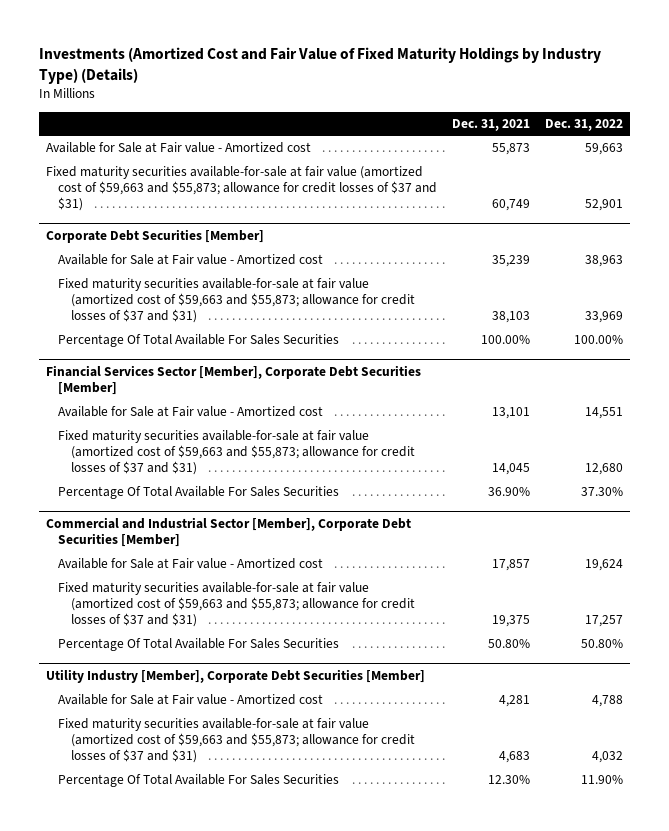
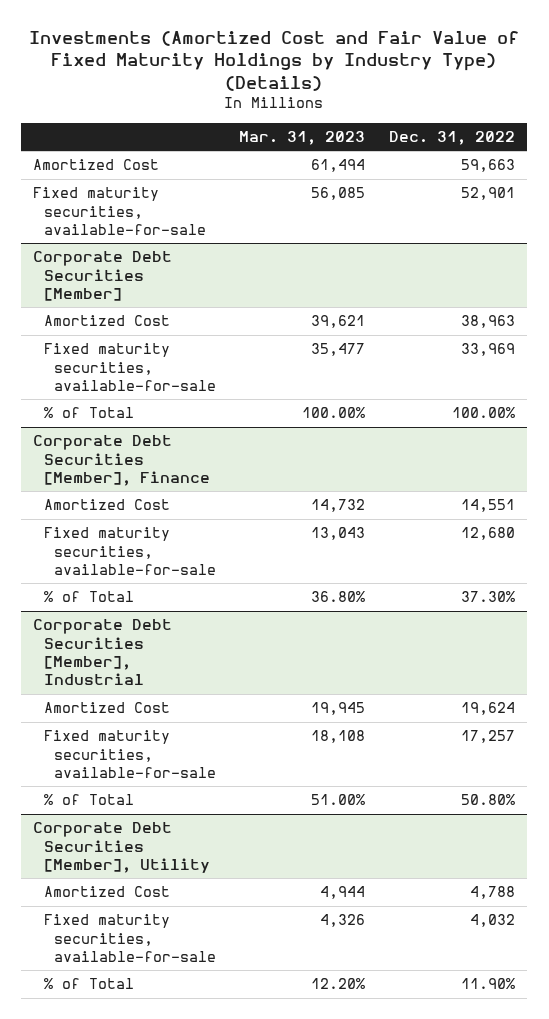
- | Dec. 31, 2021 | Dec. 31, 2022
+ | Mar. 31, 2023 | Dec. 31, 2022
- Available for Sale at Fair value - Amortized cost | 55,873 | 59,663
- Fixed maturity securities available-for-sale at fair value (amortized cost of $59,663 and $55,873; allowance for credit losses of $37 and $31) | 60,749 | 52,901
+ Amortized Cost | 61,494 | 59,663
+ Fixed maturity securities, available-for-sale | 56,085 | 52,901
@ Corporate Debt Securities [Member]
- Available for Sale at Fair value - Amortized cost | 35,239 | 38,963
- Fixed maturity securities available-for-sale at fair value (amortized cost of $59,663 and $55,873; allowance for credit losses of $37 and $31) | 38,103 | 33,969
- Percentage Of Total Available For Sales Securities | 100.00% | 100.00%
- Financial Services Sector [Member], Corporate Debt Securities [Member]
- Available for Sale at Fair value - Amortized cost | 13,101 | 14,551
- Fixed maturity securities available-for-sale at fair value (amortized cost of $59,663 and $55,873; allowance for credit losses of $37 and $31) | 14,045 | 12,680
- Percentage Of Total Available For Sales Securities | 36.90% | 37.30%
- Commercial and Industrial Sector [Member], Corporate Debt Securities [Member]
- Available for Sale at Fair value - Amortized cost | 17,857 | 19,624
- Fixed maturity securities available-for-sale at fair value (amortized cost of $59,663 and $55,873; allowance for credit losses of $37 and $31) | 19,375 | 17,257
- Percentage Of Total Available For Sales Securities | 50.80% | 50.80%
- Utility Industry [Member], Corporate Debt Securities [Member]
- Available for Sale at Fair value - Amortized cost | 4,281 | 4,788
- Fixed maturity securities available-for-sale at fair value (amortized cost of $59,663 and $55,873; allowance for credit losses of $37 and $31) | 4,683 | 4,032
- Percentage Of Total Available For Sales Securities | 12.30% | 11.90%
@ Corporate Debt Securities [Member]
+ Amortized Cost | 39,621 | 38,963
+ Fixed maturity securities, available-for-sale | 35,477 | 33,969
+ % of Total | 100.00% | 100.00%
+ Corporate Debt Securities [Member], Finance
+ Amortized Cost | 14,732 | 14,551
+ Fixed maturity securities, available-for-sale | 13,043 | 12,680
+ % of Total | 36.80% | 37.30%
+ Corporate Debt Securities [Member], Industrial
+ Amortized Cost | 19,945 | 19,624
+ Fixed maturity securities, available-for-sale | 18,108 | 17,257
+ % of Total | 51.00% | 50.80%
+ Corporate Debt Securities [Member], Utility
+ Amortized Cost | 4,944 | 4,788
+ Fixed maturity securities, available-for-sale | 4,326 | 4,032
+ % of Total | 12.20% | 11.90%

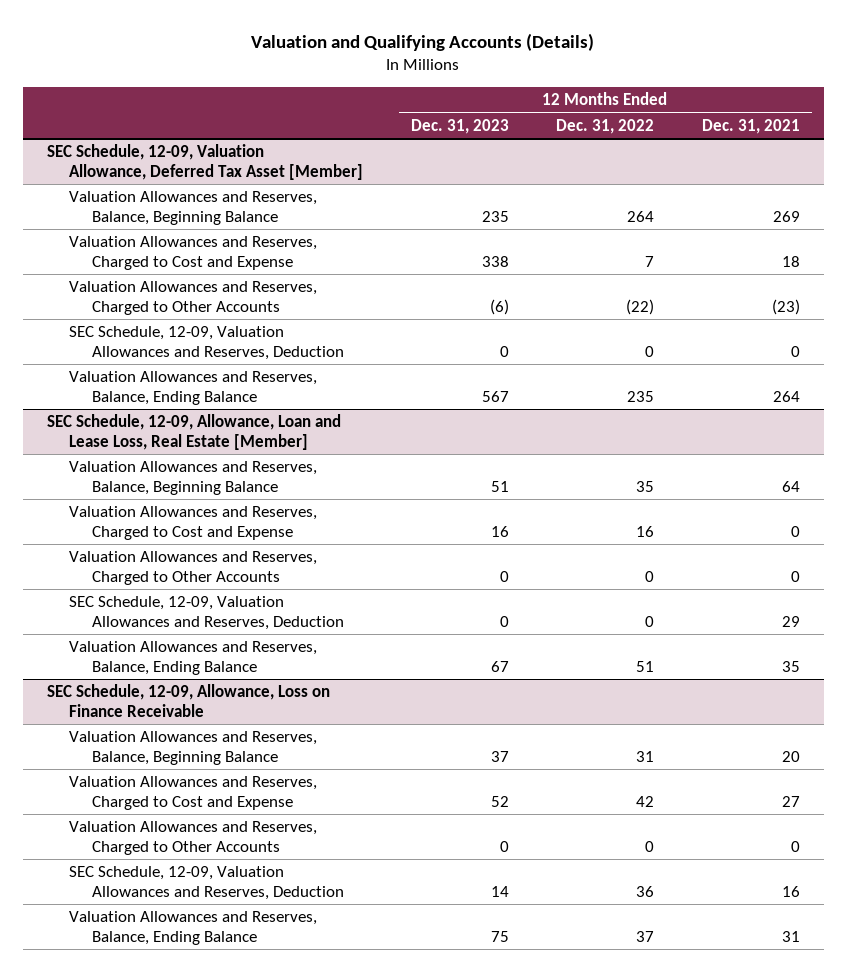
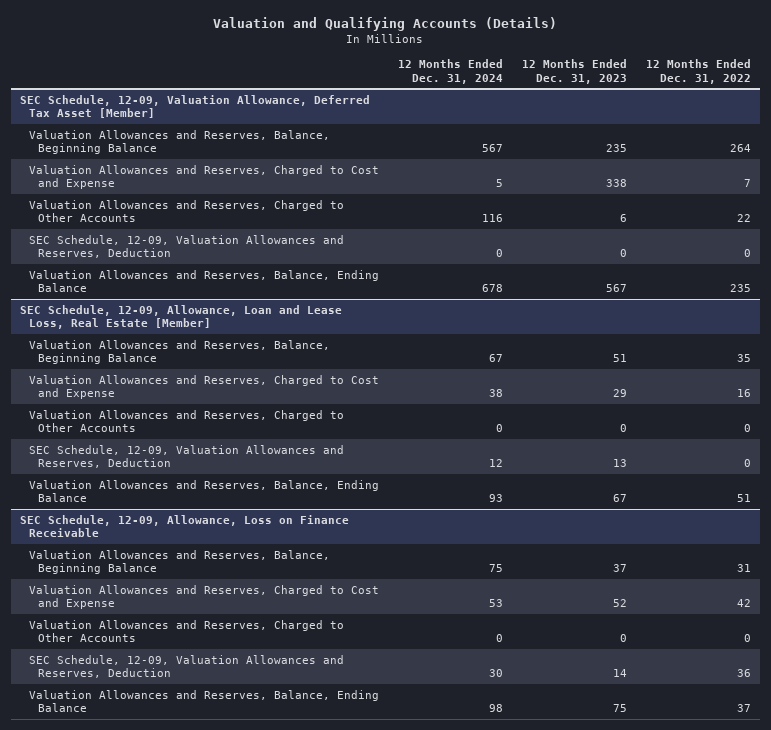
- | 12 Months Ended Dec. 31, 2023 | 12 Months Ended Dec. 31, 2022 | 12 Months Ended Dec. 31, 2021
+ | 12 Months Ended Dec. 31, 2024 | 12 Months Ended Dec. 31, 2023 | 12 Months Ended Dec. 31, 2022
@ SEC Schedule, 12-09, Valuation Allowance, Deferred Tax Asset [Member]
- Valuation Allowances and Reserves, Charged to Other Accounts | (6) | (22) | (23)
+ Valuation Allowances and Reserves, Charged to Other Accounts | 116 | 6 | 22
@ SEC Schedule, 12-09, Allowance, Loan and Lease Loss, Real Estate [Member]
- Valuation Allowances and Reserves, Charged to Cost and Expense | 16 | 16 | 0
+ Valuation Allowances and Reserves, Charged to Cost and Expense | 38 | 29 | 16
- SEC Schedule, 12-09, Valuation Allowances and Reserves, Deduction | 0 | 0 | 29
+ SEC Schedule, 12-09, Valuation Allowances and Reserves, Deduction | 12 | 13 | 0

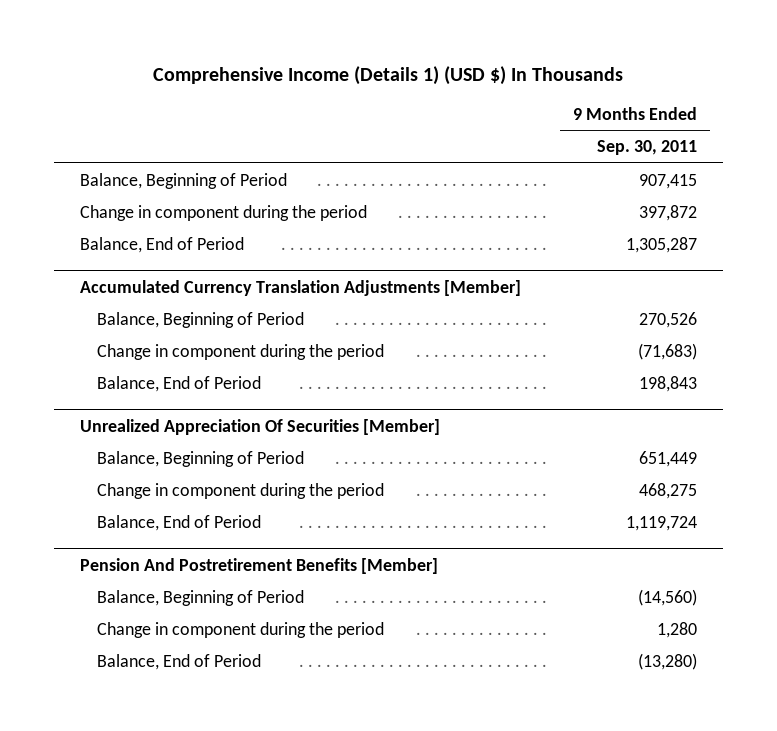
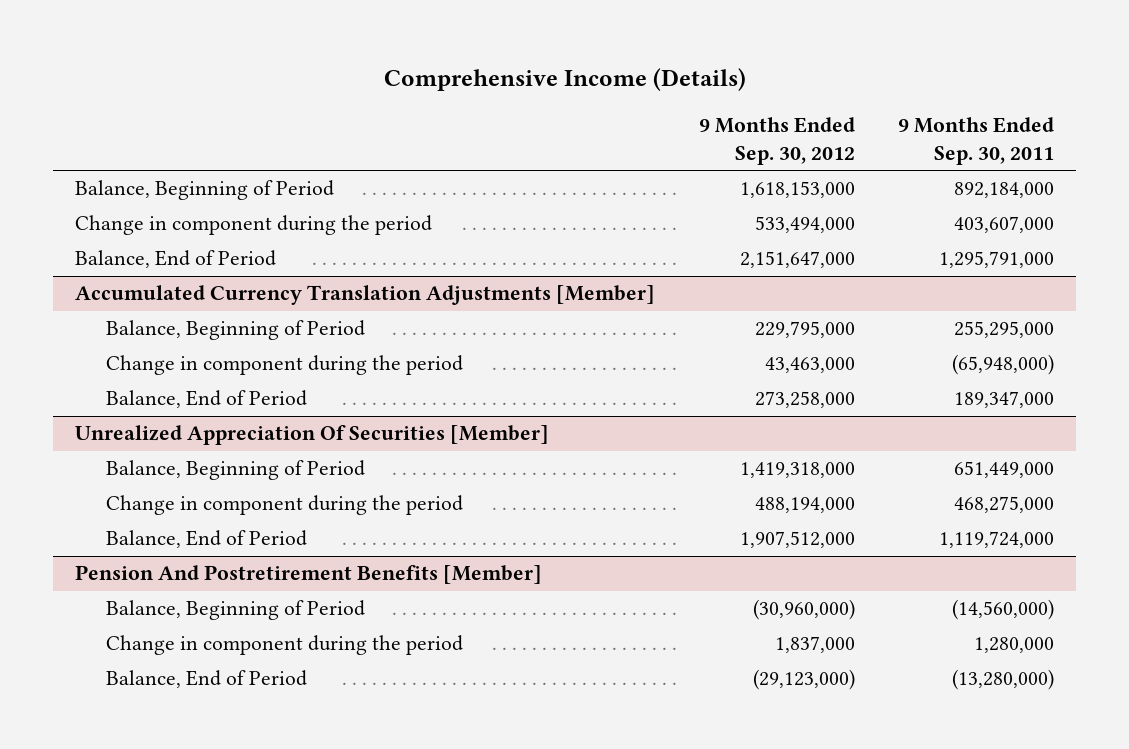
- Comprehensive Income (Details 1) (USD $) In Thousands
+ Comprehensive Income (Details)
- | 9 Months Ended Sep. 30, 2011
+ | 9 Months Ended Sep. 30, 2012 | 9 Months Ended Sep. 30, 2011
- Balance, Beginning of Period | 907,415
- Change in component during the period | 397,872
- Balance, End of Period | 1,305,287
+ Balance, Beginning of Period | 1,618,153,000 | 892,184,000
+ Change in component during the period | 533,494,000 | 403,607,000
+ Balance, End of Period | 2,151,647,000 | 1,295,791,000
@ Accumulated Currency Translation Adjustments [Member]
- Balance, Beginning of Period | 270,526
- Change in component during the period | (71,683)
- Balance, End of Period | 198,843
+ Balance, Beginning of Period | 229,795,000 | 255,295,000
+ Change in component during the period | 43,463,000 | (65,948,000)
+ Balance, End of Period | 273,258,000 | 189,347,000
@ Unrealized Appreciation Of Securities [Member]
- Balance, Beginning of Period | 651,449
- Change in component during the period | 468,275
- Balance, End of Period | 1,119,724
+ Balance, Beginning of Period | 1,419,318,000 | 651,449,000
+ Change in component during the period | 488,194,000 | 468,275,000
+ Balance, End of Period | 1,907,512,000 | 1,119,724,000
@ Pension And Postretirement Benefits [Member]
- Balance, Beginning of Period | (14,560)
- Change in component during the period | 1,280
- Balance, End of Period | (13,280)
+ Balance, Beginning of Period | (30,960,000) | (14,560,000)
+ Change in component during the period | 1,837,000 | 1,280,000
+ Balance, End of Period | (29,123,000) | (13,280,000)

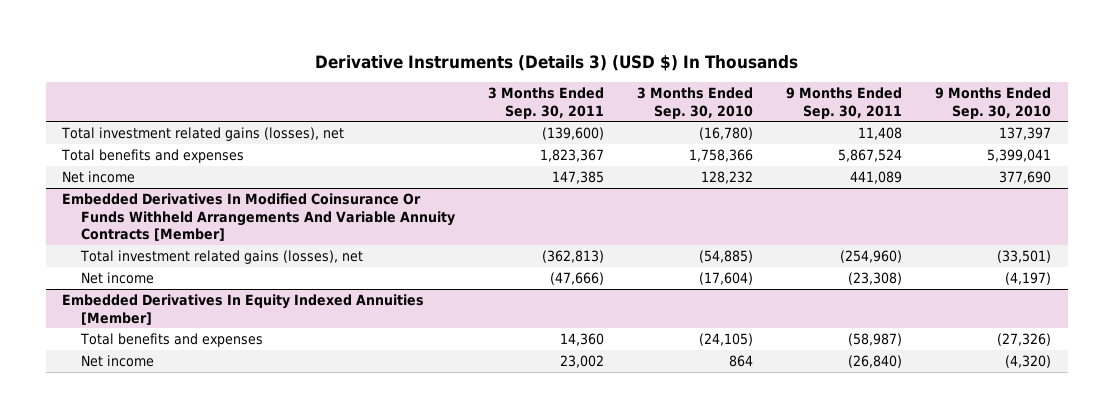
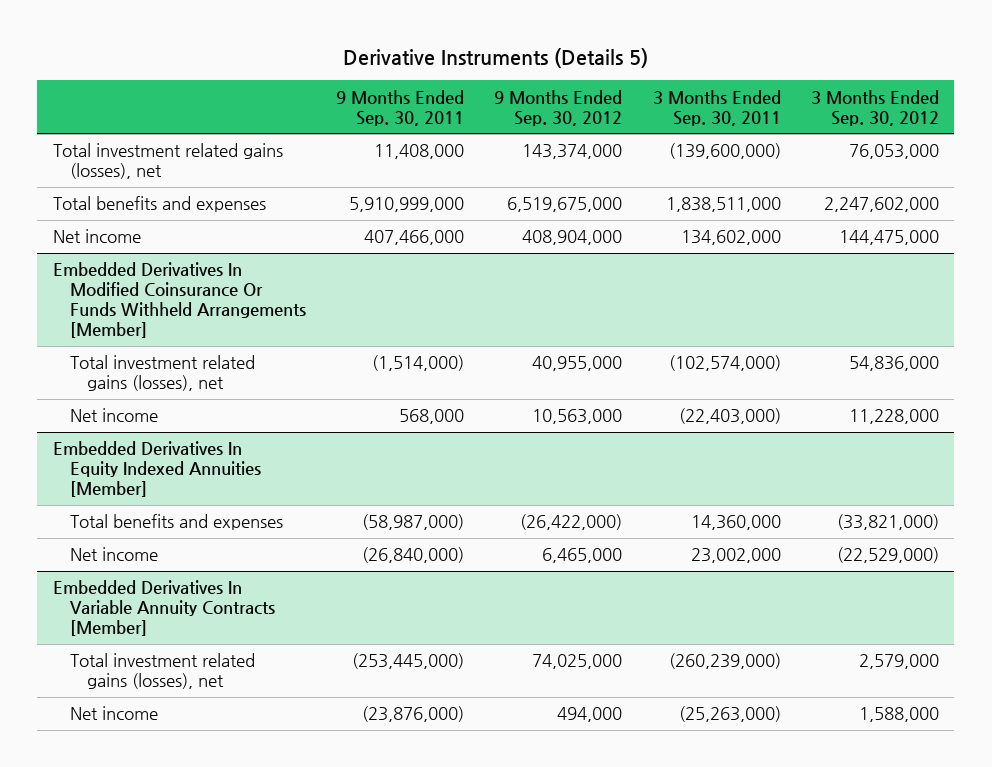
- Derivative Instruments (Details 3) (USD $) In Thousands
+ Derivative Instruments (Details 5)
- | 3 Months Ended Sep. 30, 2011 | 3 Months Ended Sep. 30, 2010 | 9 Months Ended Sep. 30, 2011 | 9 Months Ended Sep. 30, 2010
+ | 9 Months Ended Sep. 30, 2011 | 9 Months Ended Sep. 30, 2012 | 3 Months Ended Sep. 30, 2011 | 3 Months Ended Sep. 30, 2012
- Total investment related gains (losses), net | (139,600) | (16,780) | 11,408 | 137,397
- Total benefits and expenses | 1,823,367 | 1,758,366 | 5,867,524 | 5,399,041
- Net income | 147,385 | 128,232 | 441,089 | 377,690
- Embedded Derivatives In Modified Coinsurance Or Funds Withheld Arrangements And Variable Annuity Contracts [Member]
- Total investment related gains (losses), net | (362,813) | (54,885) | (254,960) | (33,501)
- Net income | (47,666) | (17,604) | (23,308) | (4,197)
+ Total investment related gains (losses), net | 11,408,000 | 143,374,000 | (139,600,000) | 76,053,000
+ Total benefits and expenses | 5,910,999,000 | 6,519,675,000 | 1,838,511,000 | 2,247,602,000
+ Net income | 407,466,000 | 408,904,000 | 134,602,000 | 144,475,000
+ Embedded Derivatives In Modified Coinsurance Or Funds Withheld Arrangements [Member]
+ Total investment related gains (losses), net | (1,514,000) | 40,955,000 | (102,574,000) | 54,836,000
+ Net income | 568,000 | 10,563,000 | (22,403,000) | 11,228,000
@ Embedded Derivatives In Equity Indexed Annuities [Member]
- Total benefits and expenses | 14,360 | (24,105) | (58,987) | (27,326)
- Net income | 23,002 | 864 | (26,840) | (4,320)
+ Total benefits and expenses | (58,987,000) | (26,422,000) | 14,360,000 | (33,821,000)
+ Net income | (26,840,000) | 6,465,000 | 23,002,000 | (22,529,000)
+ Embedded Derivatives In Variable Annuity Contracts [Member]
+ Total investment related gains (losses), net | (253,445,000) | 74,025,000 | (260,239,000) | 2,579,000
+ Net income | (23,876,000) | 494,000 | (25,263,000) | 1,588,000

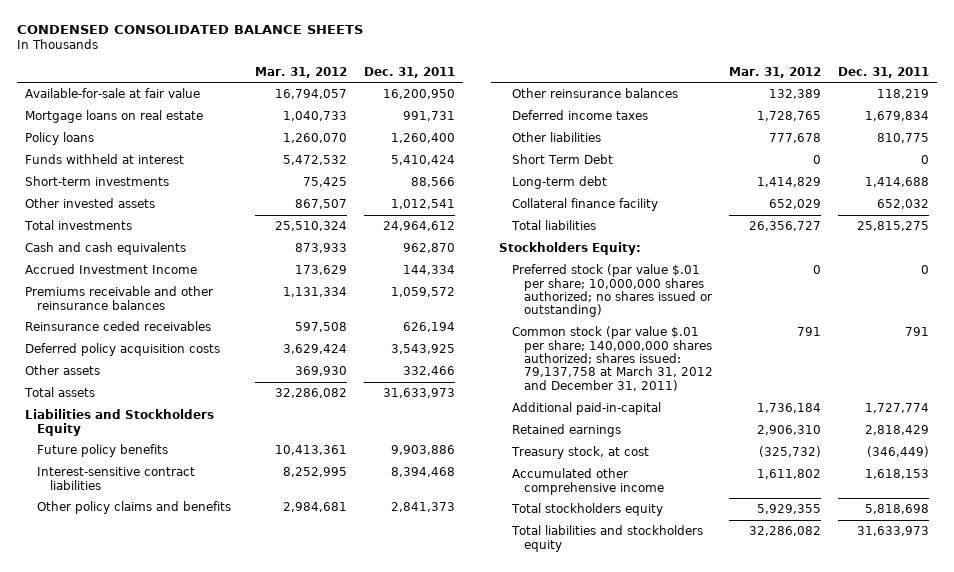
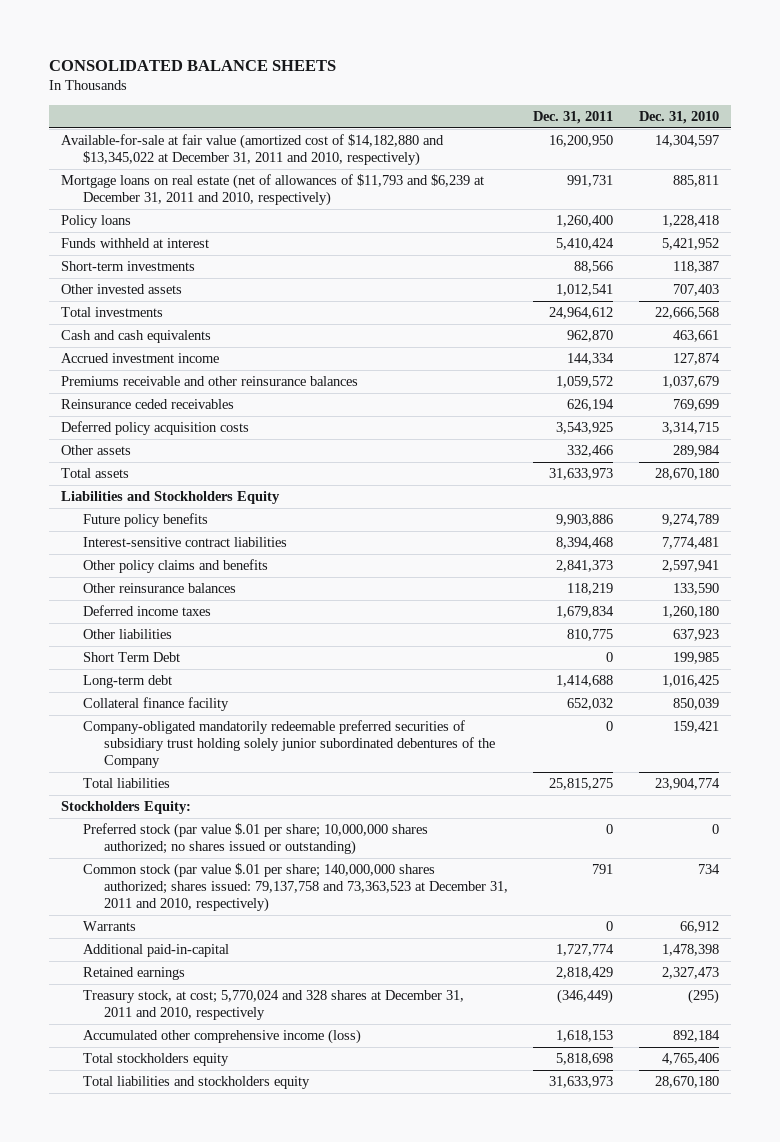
- CONDENSED CONSOLIDATED BALANCE SHEETS
+ CONSOLIDATED BALANCE SHEETS
- | Mar. 31, 2012 | Dec. 31, 2011
+ | Dec. 31, 2011 | Dec. 31, 2010
- Available-for-sale at fair value | 16,794,057 | 16,200,950
- Mortgage loans on real estate | 1,040,733 | 991,731
+ Available-for-sale at fair value (amortized cost of $14,182,880 and $13,345,022 at December 31, 2011 and 2010, respectively) | 16,200,950 | 14,304,597
+ Mortgage loans on real estate (net of allowances of $11,793 and $6,239 at December 31, 2011 and 2010, respectively) | 991,731 | 885,811
- Accrued Investment Income | 173,629 | 144,334
+ Accrued investment income | 144,334 | 127,874
+ Company-obligated mandatorily redeemable preferred securities of subsidiary trust holding solely junior subordinated debentures of the Company | 0 | 159,421
- Common stock (par value $.01 per share; 140,000,000 shares authorized; shares issued: 79,137,758 at March 31, 2012 and December 31, 2011) | 791 | 791
+ Common stock (par value $.01 per share; 140,000,000 shares authorized; shares issued: 79,137,758 and 73,363,523 at December 31, 2011 and 2010, respectively) | 791 | 734
+ Warrants | 0 | 66,912
- Treasury stock, at cost | (325,732) | (346,449)
- Accumulated other comprehensive income | 1,611,802 | 1,618,153
+ Treasury stock, at cost; 5,770,024 and 328 shares at December 31, 2011 and 2010, respectively | (346,449) | (295)
+ Accumulated other comprehensive income (loss) | 1,618,153 | 892,184

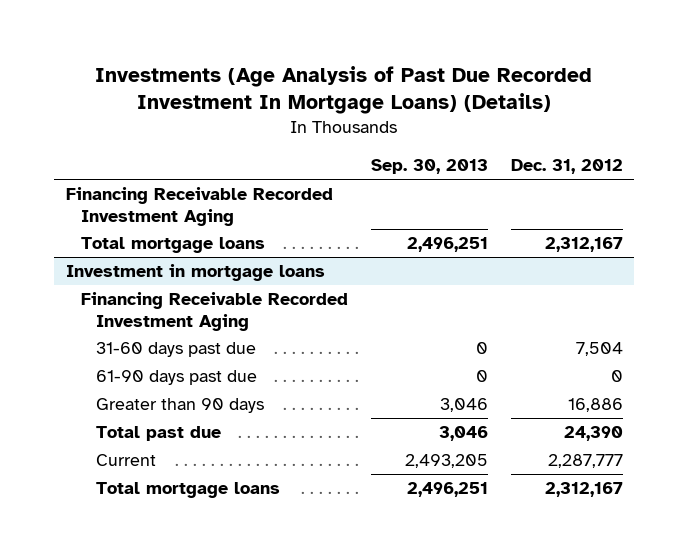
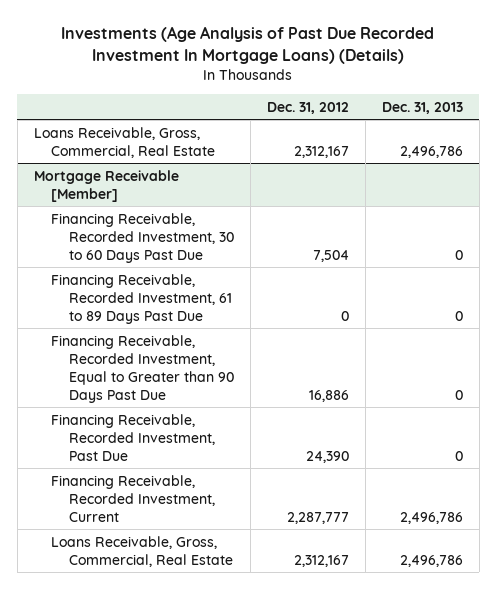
- | Sep. 30, 2013 | Dec. 31, 2012
+ | Dec. 31, 2012 | Dec. 31, 2013
- Financing Receivable Recorded Investment Aging
- Total mortgage loans | 2,496,251 | 2,312,167
- Investment in mortgage loans
- Financing Receivable Recorded Investment Aging
- 31-60 days past due | 0 | 7,504
- 61-90 days past due | 0 | 0
- Greater than 90 days | 3,046 | 16,886
- Total past due | 3,046 | 24,390
- Current | 2,493,205 | 2,287,777
- Total mortgage loans | 2,496,251 | 2,312,167
+ Loans Receivable, Gross, Commercial, Real Estate | 2,312,167 | 2,496,786
+ Mortgage Receivable [Member]
+ Financing Receivable, Recorded Investment, 30 to 60 Days Past Due | 7,504 | 0
+ Financing Receivable, Recorded Investment, 61 to 89 Days Past Due | 0 | 0
+ Financing Receivable, Recorded Investment, Equal to Greater than 90 Days Past Due | 16,886 | 0
+ Financing Receivable, Recorded Investment, Past Due | 24,390 | 0
+ Financing Receivable, Recorded Investment, Current | 2,287,777 | 2,496,786
+ Loans Receivable, Gross, Commercial, Real Estate | 2,312,167 | 2,496,786

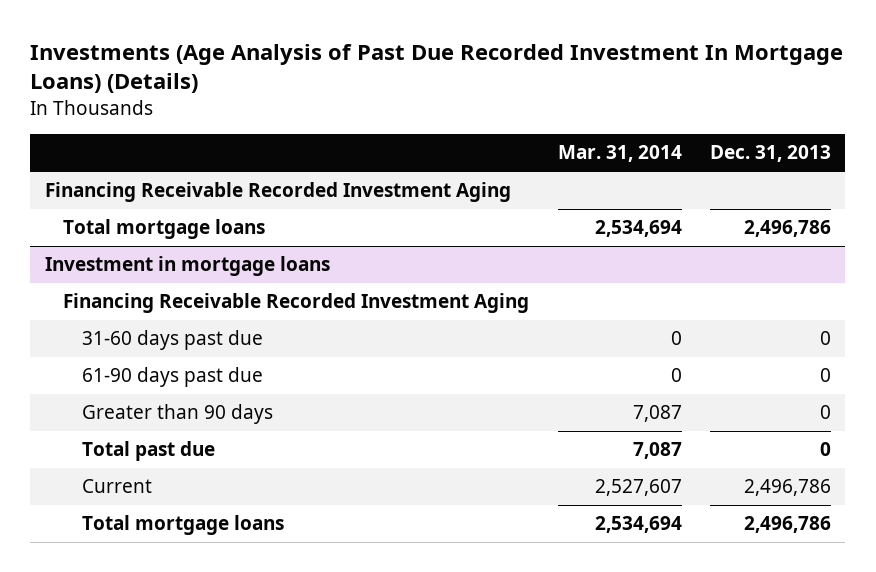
- | Dec. 31, 2012 | Dec. 31, 2013
+ | Mar. 31, 2014 | Dec. 31, 2013
- Loans Receivable, Gross, Commercial, Real Estate | 2,312,167 | 2,496,786
- Mortgage Receivable [Member]
- Financing Receivable, Recorded Investment, 30 to 60 Days Past Due | 7,504 | 0
- Financing Receivable, Recorded Investment, 61 to 89 Days Past Due | 0 | 0
- Financing Receivable, Recorded Investment, Equal to Greater than 90 Days Past Due | 16,886 | 0
- Financing Receivable, Recorded Investment, Past Due | 24,390 | 0
- Financing Receivable, Recorded Investment, Current | 2,287,777 | 2,496,786
- Loans Receivable, Gross, Commercial, Real Estate | 2,312,167 | 2,496,786
+ Financing Receivable Recorded Investment Aging
+ Total mortgage loans | 2,534,694 | 2,496,786
+ Investment in mortgage loans
+ Financing Receivable Recorded Investment Aging
+ 31-60 days past due | 0 | 0
+ 61-90 days past due | 0 | 0
+ Greater than 90 days | 7,087 | 0
+ Total past due | 7,087 | 0
+ Current | 2,527,607 | 2,496,786
+ Total mortgage loans | 2,534,694 | 2,496,786

